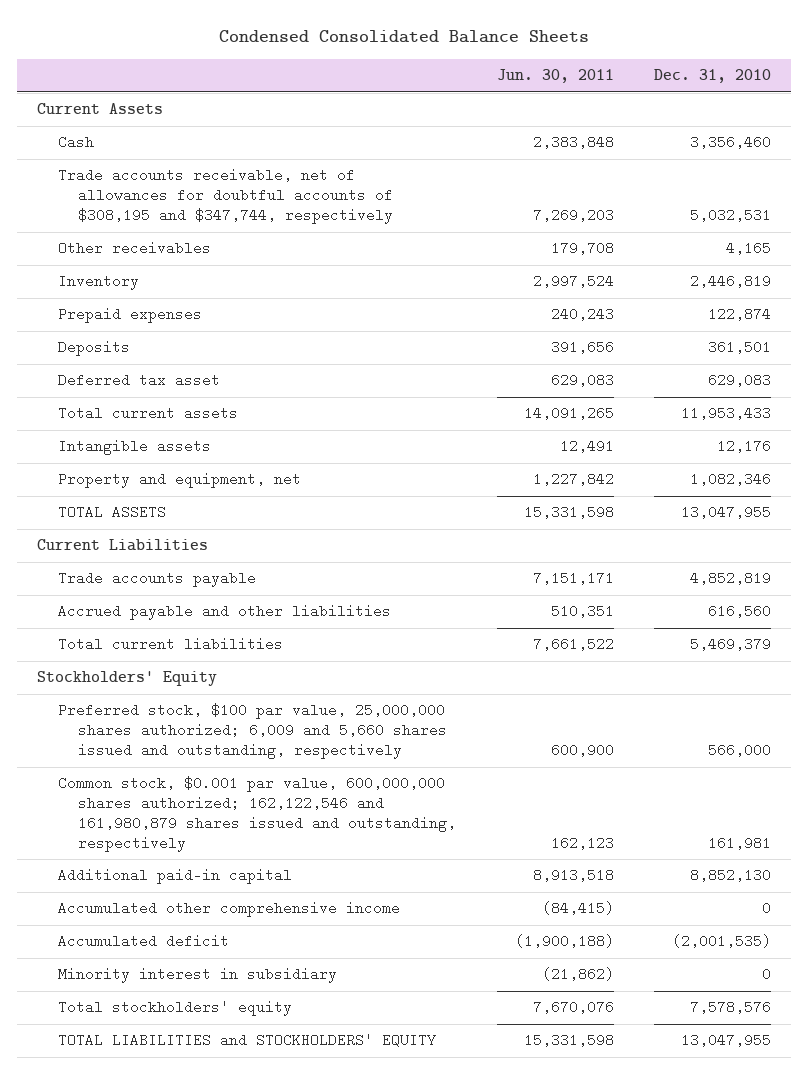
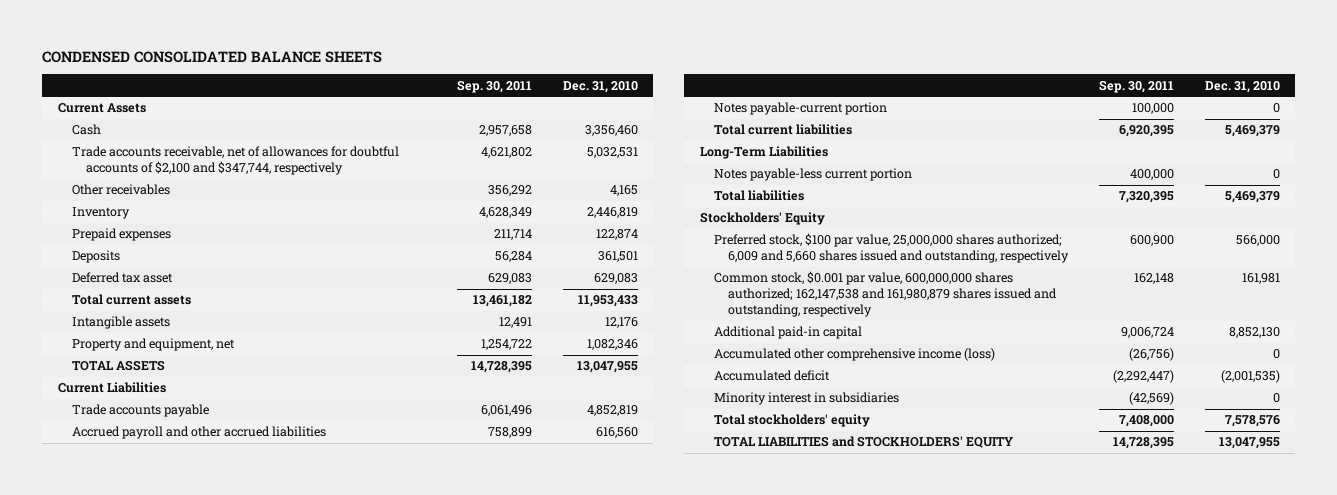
- Condensed Consolidated Balance Sheets
+ CONDENSED CONSOLIDATED BALANCE SHEETS
- | Jun. 30, 2011 | Dec. 31, 2010
+ | Sep. 30, 2011 | Dec. 31, 2010
- Trade accounts receivable, net of allowances for doubtful accounts of $308,195 and $347,744, respectively | 7,269,203 | 5,032,531
+ Trade accounts receivable, net of allowances for doubtful accounts of $2,100 and $347,744, respectively | 4,621,802 | 5,032,531
- Accrued payable and other liabilities | 510,351 | 616,560
+ Accrued payroll and other accrued liabilities | 758,899 | 616,560
+ Notes payable-current portion | 100,000 | 0
+ Long-Term Liabilities
+ Notes payable-less current portion | 400,000 | 0
+ Total liabilities | 7,320,395 | 5,469,379
- Common stock, $0.001 par value, 600,000,000 shares authorized; 162,122,546 and 161,980,879 shares issued and outstanding, respectively | 162,123 | 161,981
+ Common stock, $0.001 par value, 600,000,000 shares authorized; 162,147,538 and 161,980,879 shares issued and outstanding, respectively | 162,148 | 161,981
- Accumulated other comprehensive income | (84,415) | 0
+ Accumulated other comprehensive income (loss) | (26,756) | 0
- Minority interest in subsidiary | (21,862) | 0
+ Minority interest in subsidiaries | (42,569) | 0

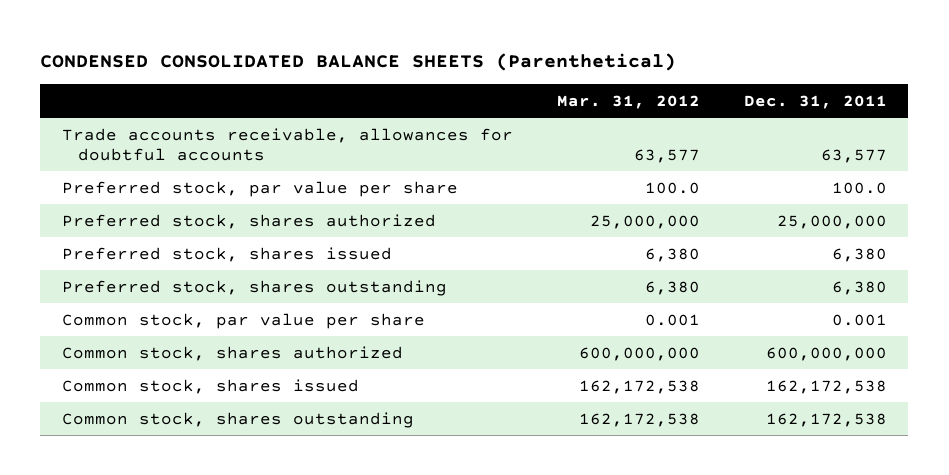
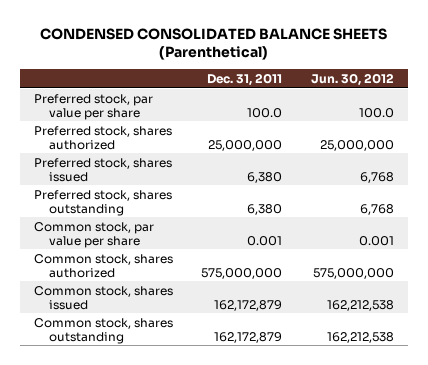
- | Mar. 31, 2012 | Dec. 31, 2011
+ | Dec. 31, 2011 | Jun. 30, 2012
- Trade accounts receivable, allowances for doubtful accounts | 63,577 | 63,577
- Common stock, shares authorized | 600,000,000 | 600,000,000
- Common stock, shares issued | 162,172,538 | 162,172,538
- Common stock, shares outstanding | 162,172,538 | 162,172,538
+ Common stock, shares authorized | 575,000,000 | 575,000,000
+ Common stock, shares issued | 162,172,879 | 162,212,538
+ Common stock, shares outstanding | 162,172,879 | 162,212,538

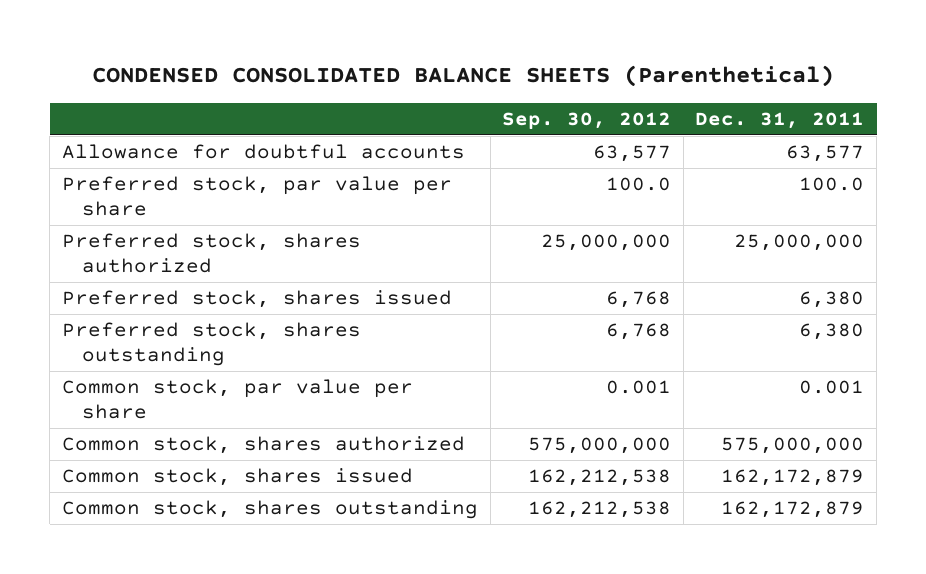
- | Dec. 31, 2011 | Jun. 30, 2012
+ | Sep. 30, 2012 | Dec. 31, 2011
+ Allowance for doubtful accounts | 63,577 | 63,577

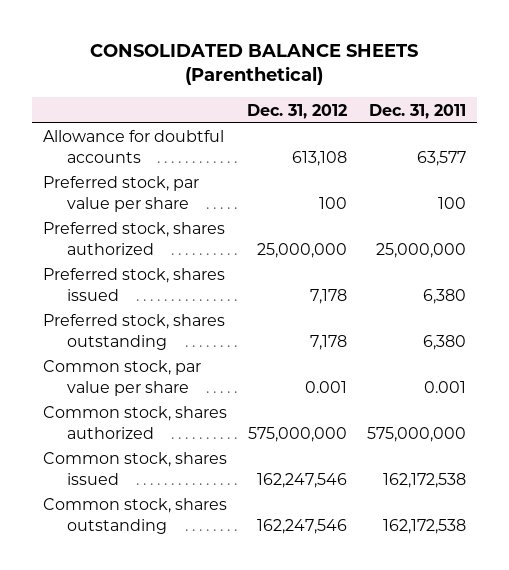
- CONDENSED CONSOLIDATED BALANCE SHEETS (Parenthetical)
+ CONSOLIDATED BALANCE SHEETS (Parenthetical)
- | Sep. 30, 2012 | Dec. 31, 2011
+ | Dec. 31, 2012 | Dec. 31, 2011
- Preferred stock, par value per share | 100.0 | 100.0
+ Preferred stock, par value per share | 100 | 100
- Common stock, shares issued | 162,212,538 | 162,172,879
- Common stock, shares outstanding | 162,212,538 | 162,172,879
+ Common stock, shares issued | 162,247,546 | 162,172,538
+ Common stock, shares outstanding | 162,247,546 | 162,172,538

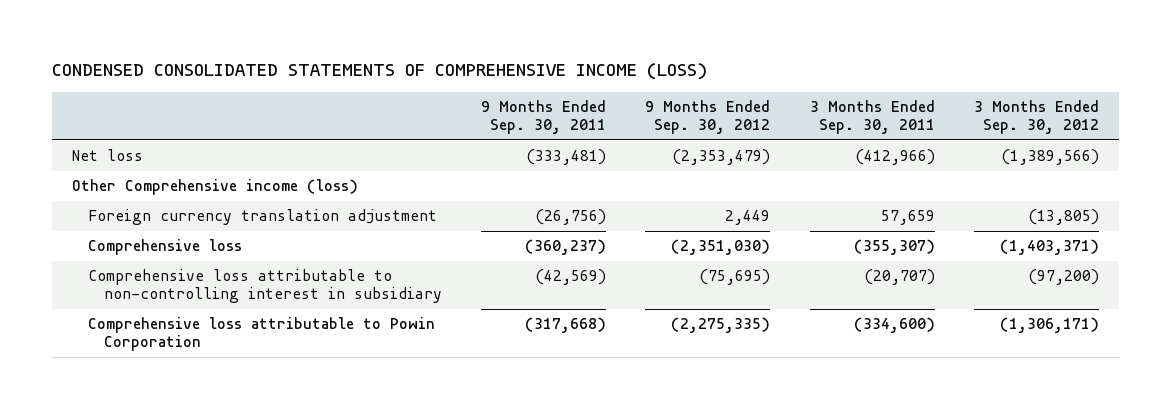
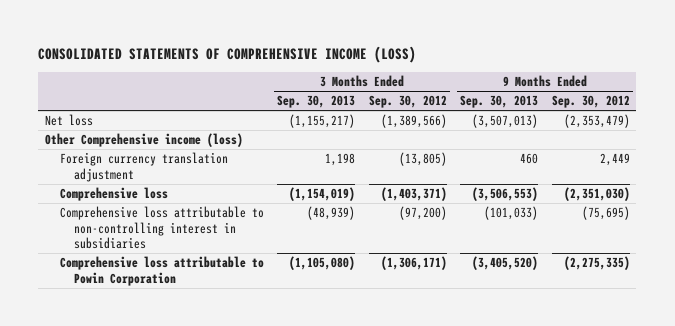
- CONDENSED CONSOLIDATED STATEMENTS OF COMPREHENSIVE INCOME (LOSS)
+ CONSOLIDATED STATEMENTS OF COMPREHENSIVE INCOME (LOSS)
- | 9 Months Ended Sep. 30, 2011 | 9 Months Ended Sep. 30, 2012 | 3 Months Ended Sep. 30, 2011 | 3 Months Ended Sep. 30, 2012
+ | 3 Months Ended Sep. 30, 2013 | 3 Months Ended Sep. 30, 2012 | 9 Months Ended Sep. 30, 2013 | 9 Months Ended Sep. 30, 2012
- Comprehensive loss attributable to non-controlling interest in subsidiary | (42,569) | (75,695) | (20,707) | (97,200)
+ Comprehensive loss attributable to non-controlling interest in subsidiaries | (48,939) | (97,200) | (101,033) | (75,695)

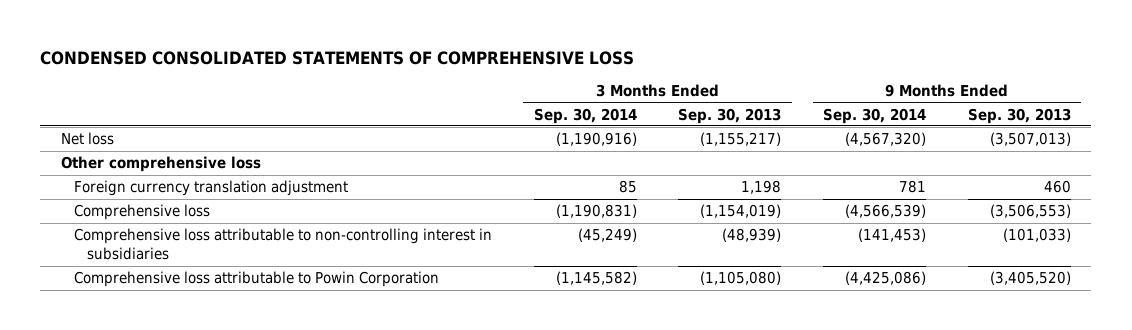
- CONSOLIDATED STATEMENTS OF COMPREHENSIVE INCOME (LOSS)
+ CONDENSED CONSOLIDATED STATEMENTS OF COMPREHENSIVE LOSS
- | 3 Months Ended Sep. 30, 2013 | 3 Months Ended Sep. 30, 2012 | 9 Months Ended Sep. 30, 2013 | 9 Months Ended Sep. 30, 2012
+ | 3 Months Ended Sep. 30, 2014 | 3 Months Ended Sep. 30, 2013 | 9 Months Ended Sep. 30, 2014 | 9 Months Ended Sep. 30, 2013
- Other Comprehensive income (loss)
+ Other comprehensive loss

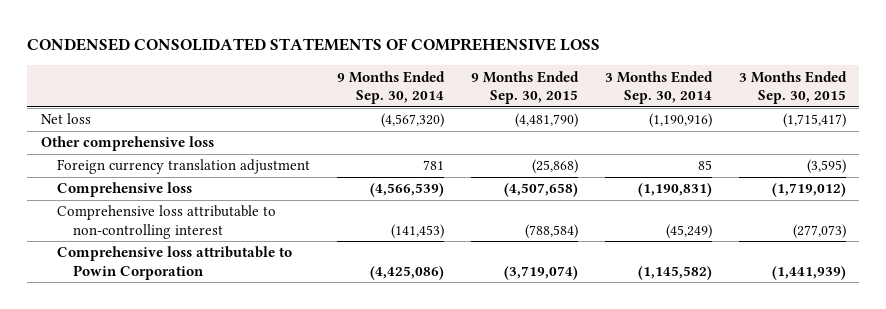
- | 3 Months Ended Sep. 30, 2014 | 3 Months Ended Sep. 30, 2013 | 9 Months Ended Sep. 30, 2014 | 9 Months Ended Sep. 30, 2013
+ | 9 Months Ended Sep. 30, 2014 | 9 Months Ended Sep. 30, 2015 | 3 Months Ended Sep. 30, 2014 | 3 Months Ended Sep. 30, 2015
- Comprehensive loss attributable to non-controlling interest in subsidiaries | (45,249) | (48,939) | (141,453) | (101,033)
+ Comprehensive loss attributable to non-controlling interest | (141,453) | (788,584) | (45,249) | (277,073)

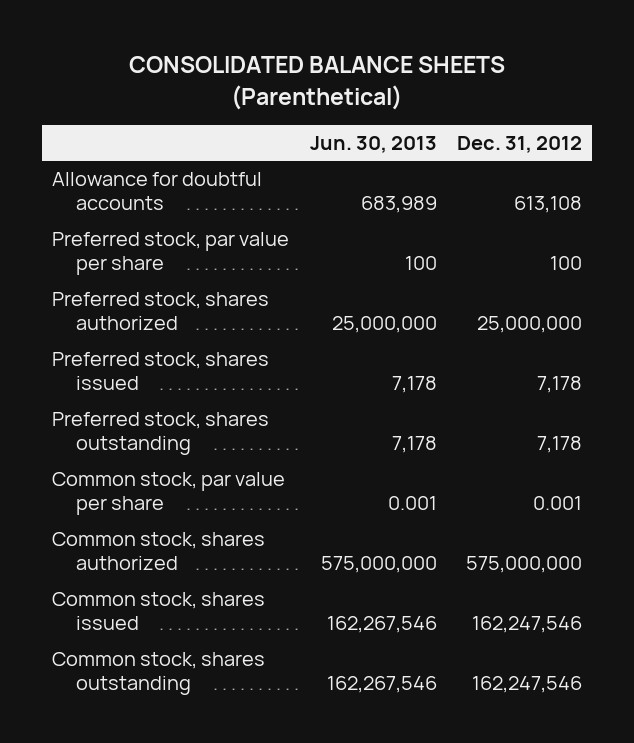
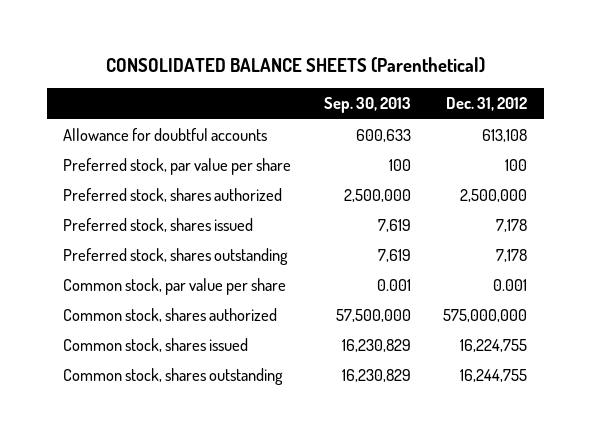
- | Jun. 30, 2013 | Dec. 31, 2012
+ | Sep. 30, 2013 | Dec. 31, 2012
- Preferred stock, shares authorized | 25,000,000 | 25,000,000
+ Preferred stock, shares authorized | 2,500,000 | 2,500,000
- Common stock, shares issued | 162,267,546 | 162,247,546
- Common stock, shares outstanding | 162,267,546 | 162,247,546
+ Common stock, shares issued | 16,230,829 | 16,224,755
+ Common stock, shares outstanding | 16,230,829 | 16,244,755

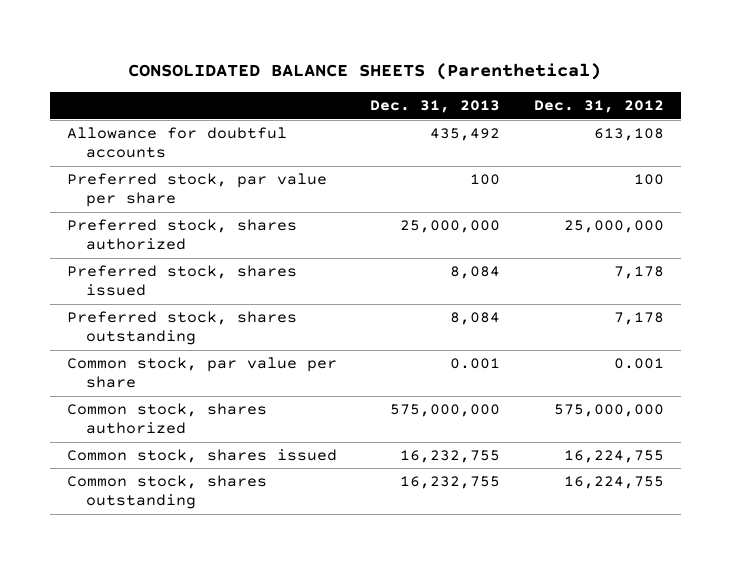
- | Sep. 30, 2013 | Dec. 31, 2012
+ | Dec. 31, 2013 | Dec. 31, 2012
- Preferred stock, shares authorized | 2,500,000 | 2,500,000
+ Preferred stock, shares authorized | 25,000,000 | 25,000,000
- Common stock, shares outstanding | 16,230,829 | 16,244,755
+ Common stock, shares outstanding | 16,232,755 | 16,224,755

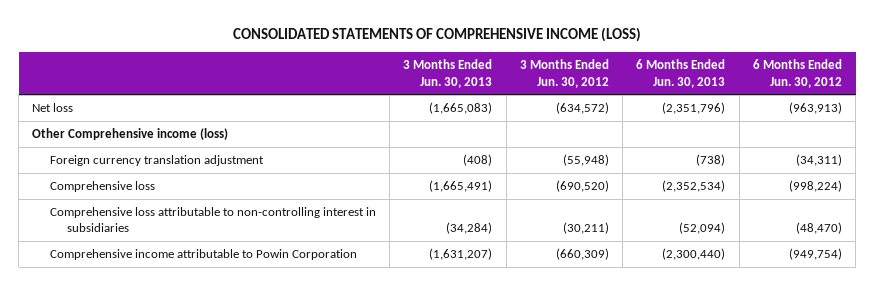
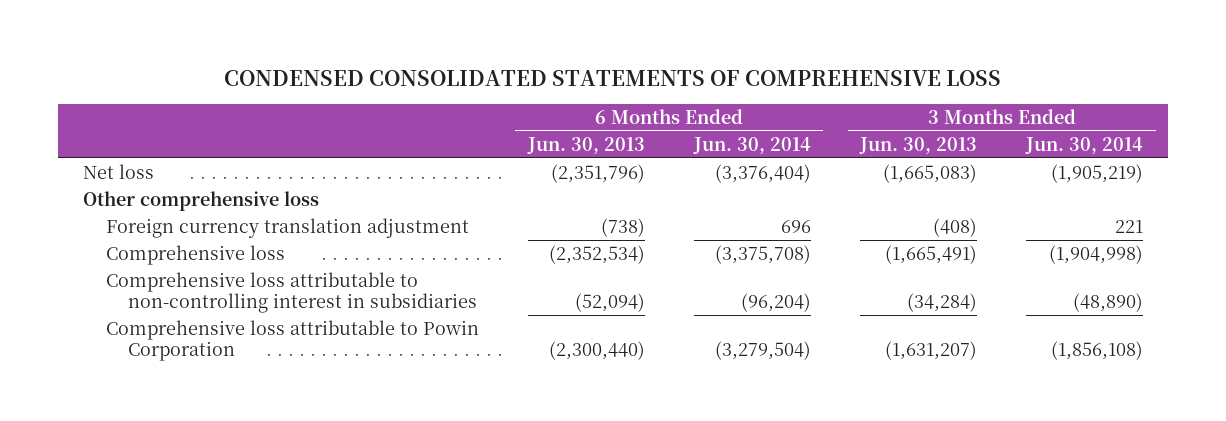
- CONSOLIDATED STATEMENTS OF COMPREHENSIVE INCOME (LOSS)
+ CONDENSED CONSOLIDATED STATEMENTS OF COMPREHENSIVE LOSS
- | 3 Months Ended Jun. 30, 2013 | 3 Months Ended Jun. 30, 2012 | 6 Months Ended Jun. 30, 2013 | 6 Months Ended Jun. 30, 2012
+ | 6 Months Ended Jun. 30, 2013 | 6 Months Ended Jun. 30, 2014 | 3 Months Ended Jun. 30, 2013 | 3 Months Ended Jun. 30, 2014
- Other Comprehensive income (loss)
+ Other comprehensive loss
- Comprehensive income attributable to Powin Corporation | (1,631,207) | (660,309) | (2,300,440) | (949,754)
+ Comprehensive loss attributable to Powin Corporation | (2,300,440) | (3,279,504) | (1,631,207) | (1,856,108)

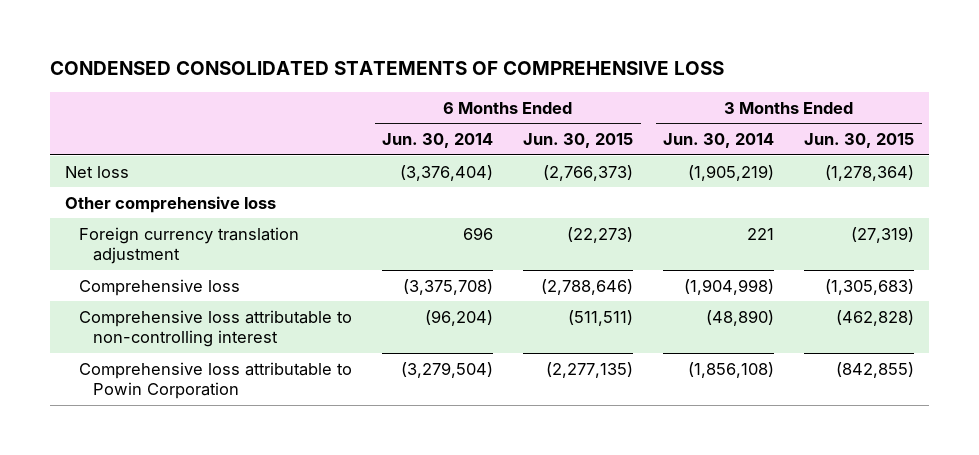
- | 6 Months Ended Jun. 30, 2013 | 6 Months Ended Jun. 30, 2014 | 3 Months Ended Jun. 30, 2013 | 3 Months Ended Jun. 30, 2014
+ | 6 Months Ended Jun. 30, 2014 | 6 Months Ended Jun. 30, 2015 | 3 Months Ended Jun. 30, 2014 | 3 Months Ended Jun. 30, 2015
- Comprehensive loss attributable to non-controlling interest in subsidiaries | (52,094) | (96,204) | (34,284) | (48,890)
+ Comprehensive loss attributable to non-controlling interest | (96,204) | (511,511) | (48,890) | (462,828)

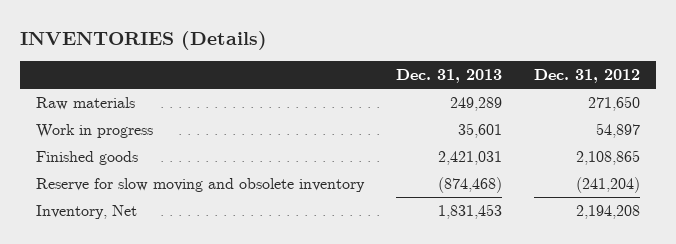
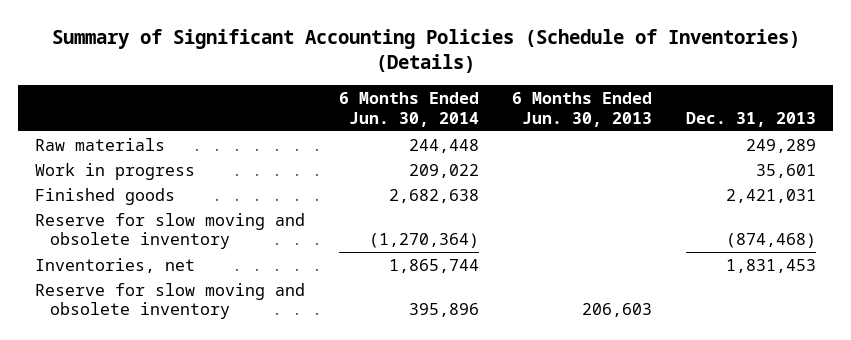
- INVENTORIES (Details)
+ Summary of Significant Accounting Policies (Schedule of Inventories) (Details)
- | Dec. 31, 2013 | Dec. 31, 2012
+ | 6 Months Ended Jun. 30, 2014 | 6 Months Ended Jun. 30, 2013 | Dec. 31, 2013
- Inventory, Net | 1,831,453 | 2,194,208
+ Inventories, net | 1,865,744 | | 1,831,453
+ Reserve for slow moving and obsolete inventory | 395,896 | 206,603 |

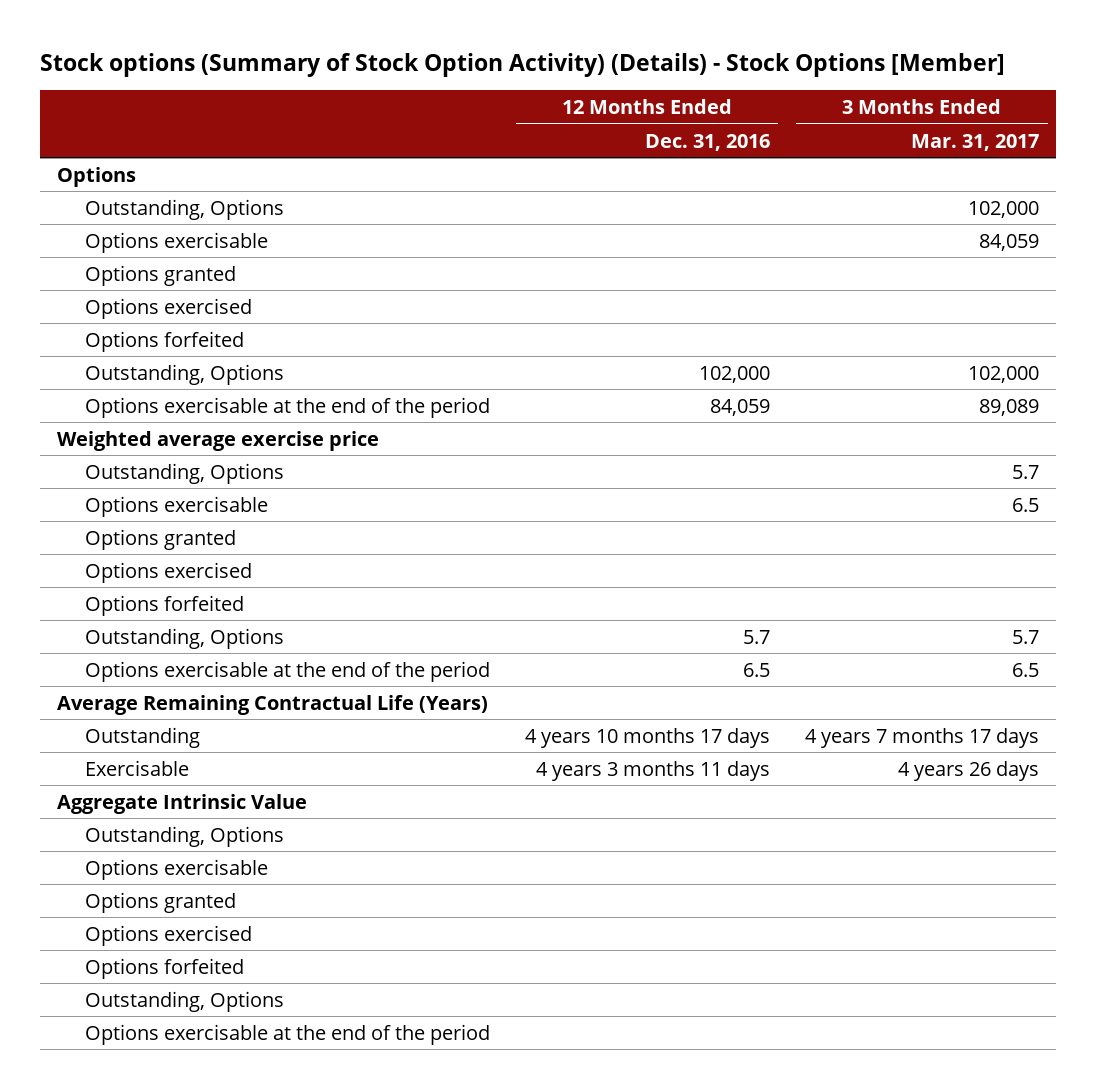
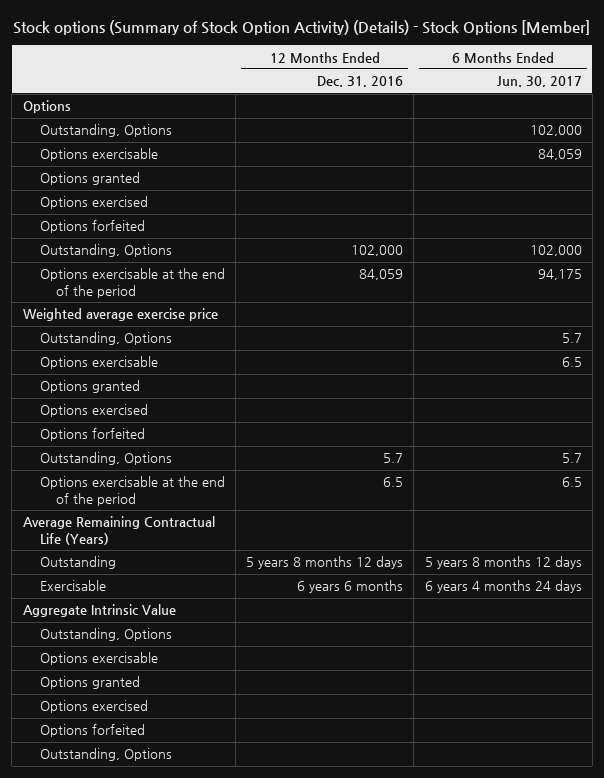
- | 12 Months Ended Dec. 31, 2016 | 3 Months Ended Mar. 31, 2017
+ | 12 Months Ended Dec. 31, 2016 | 6 Months Ended Jun. 30, 2017
- Outstanding | 4 years 10 months 17 days | 4 years 7 months 17 days
- Exercisable | 4 years 3 months 11 days | 4 years 26 days
+ Outstanding | 5 years 8 months 12 days | 5 years 8 months 12 days
+ Exercisable | 6 years 6 months | 6 years 4 months 24 days
- Options exercisable at the end of the period

